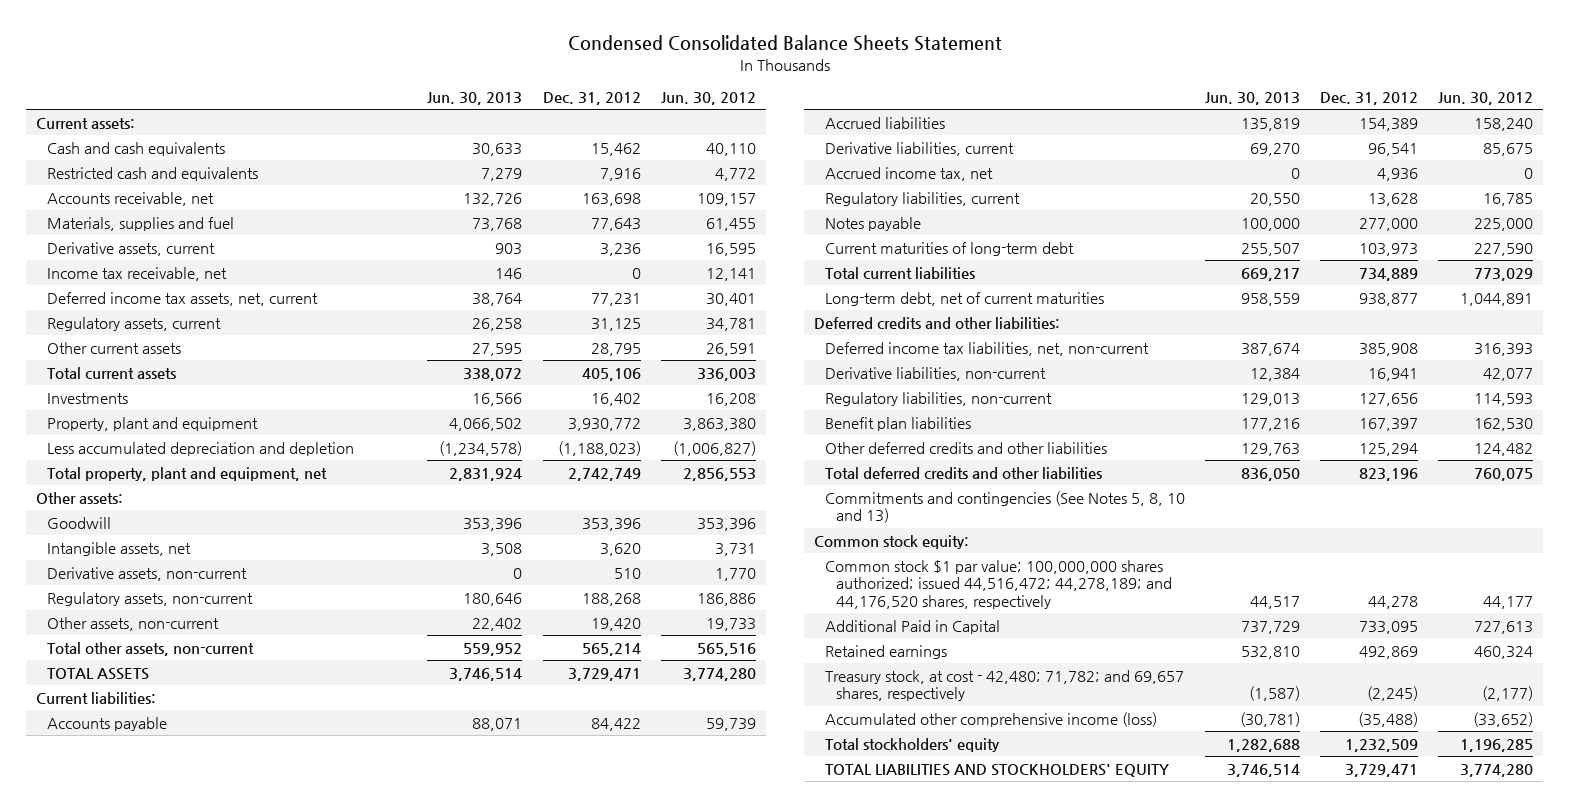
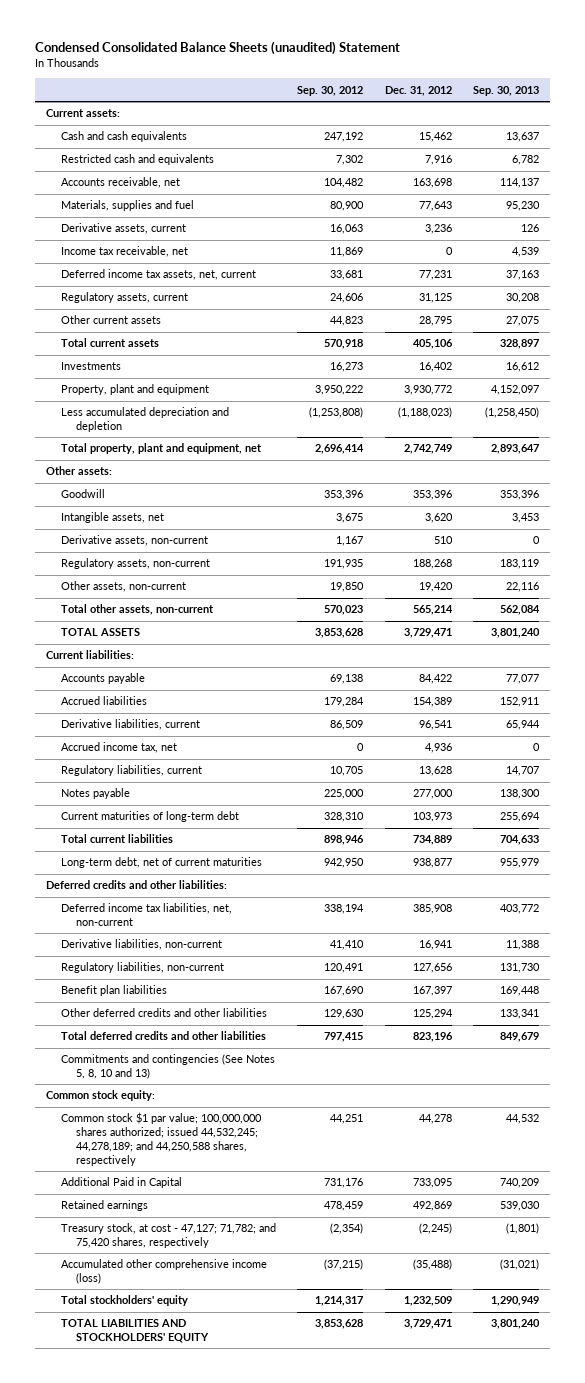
- Condensed Consolidated Balance Sheets Statement
+ Condensed Consolidated Balance Sheets (unaudited) Statement
- | Jun. 30, 2013 | Dec. 31, 2012 | Jun. 30, 2012
+ | Sep. 30, 2012 | Dec. 31, 2012 | Sep. 30, 2013
- Common stock $1 par value; 100,000,000 shares authorized; issued 44,516,472; 44,278,189; and 44,176,520 shares, respectively | 44,517 | 44,278 | 44,177
+ Common stock $1 par value; 100,000,000 shares authorized; issued 44,532,245; 44,278,189; and 44,250,588 shares, respectively | 44,251 | 44,278 | 44,532
- Treasury stock, at cost - 42,480; 71,782; and 69,657 shares, respectively | (1,587) | (2,245) | (2,177)
+ Treasury stock, at cost - 47,127; 71,782; and 75,420 shares, respectively | (2,354) | (2,245) | (1,801)

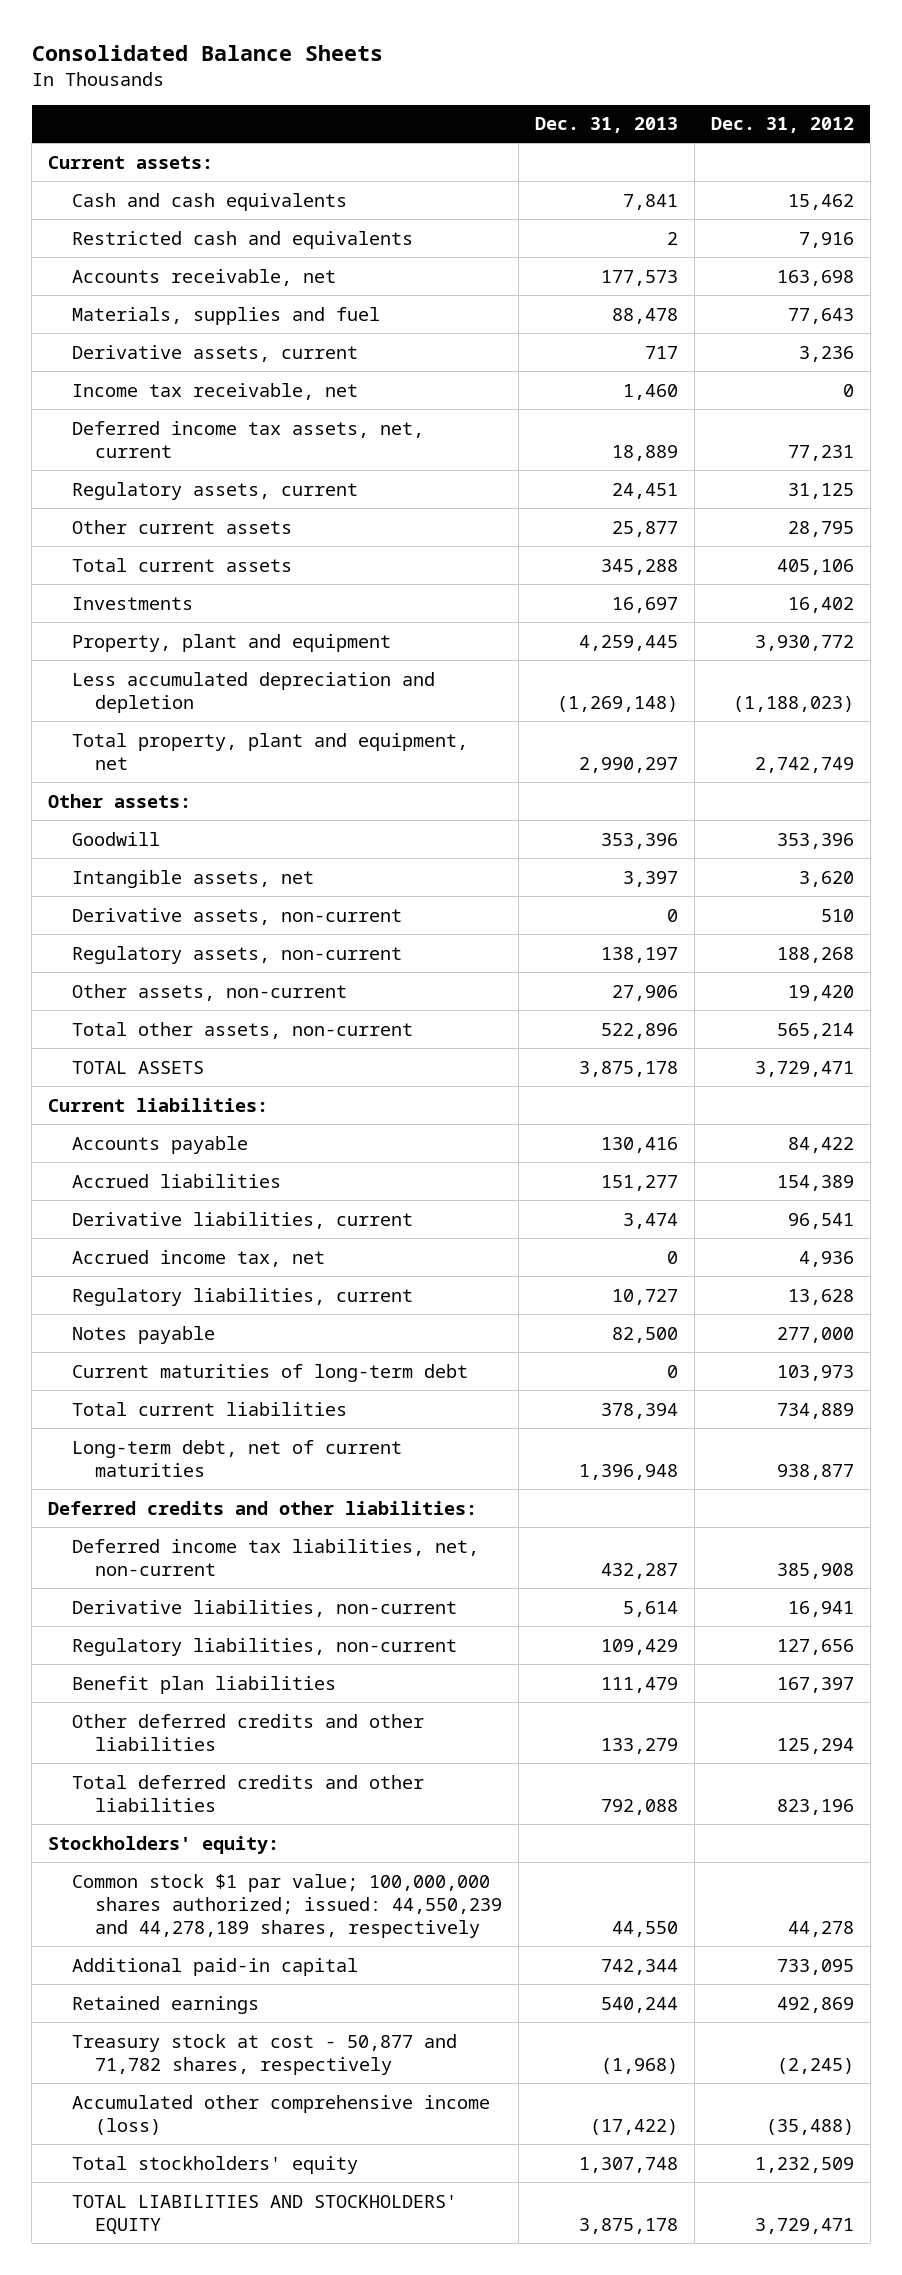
- Condensed Consolidated Balance Sheets (unaudited) Statement
+ Consolidated Balance Sheets
- | Sep. 30, 2012 | Dec. 31, 2012 | Sep. 30, 2013
+ | Dec. 31, 2013 | Dec. 31, 2012
- Commitments and contingencies (See Notes 5, 8, 10 and 13)
- Common stock equity:
- Common stock $1 par value; 100,000,000 shares authorized; issued 44,532,245; 44,278,189; and 44,250,588 shares, respectively | 44,251 | 44,278 | 44,532
- Additional Paid in Capital | 731,176 | 733,095 | 740,209
+ Stockholders' equity:
+ Common stock $1 par value; 100,000,000 shares authorized; issued: 44,550,239 and 44,278,189 shares, respectively | 44,550 | 44,278
+ Additional paid-in capital | 742,344 | 733,095
- Treasury stock, at cost - 47,127; 71,782; and 75,420 shares, respectively | (2,354) | (2,245) | (1,801)
+ Treasury stock at cost - 50,877 and 71,782 shares, respectively | (1,968) | (2,245)

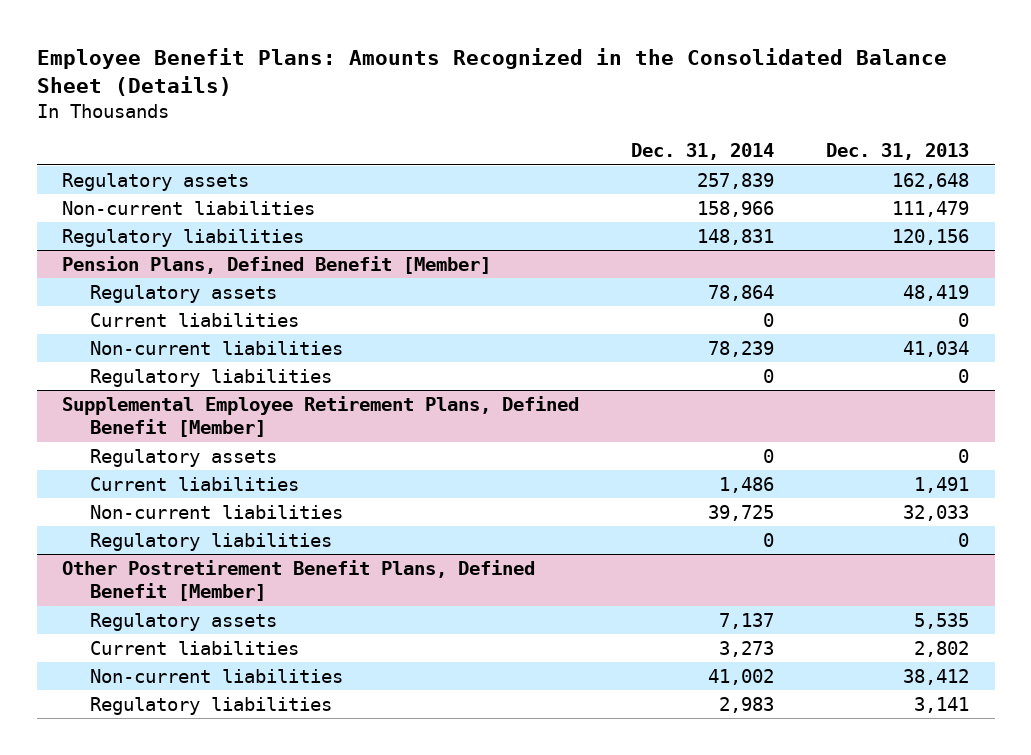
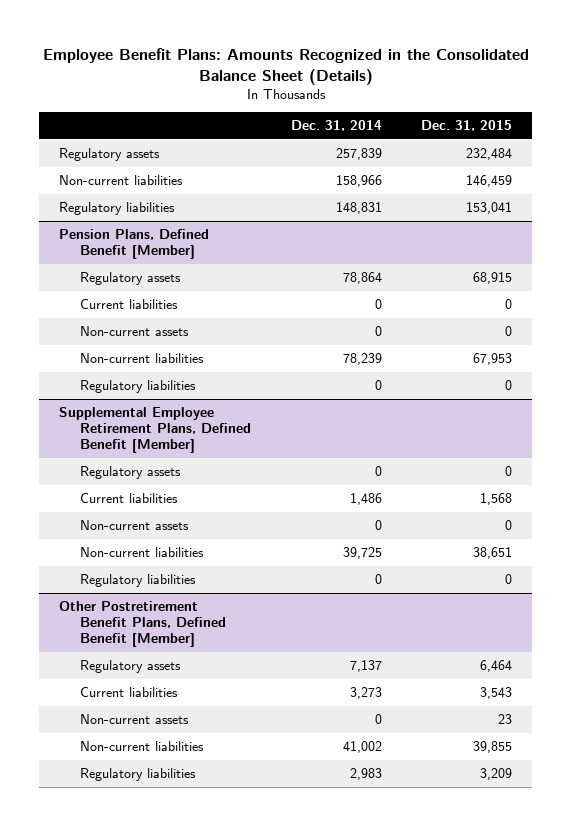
- | Dec. 31, 2014 | Dec. 31, 2013
+ | Dec. 31, 2014 | Dec. 31, 2015
@ Pension Plans, Defined Benefit [Member]
+ Non-current assets | 0 | 0
@ Supplemental Employee Retirement Plans, Defined Benefit [Member]
+ Non-current assets | 0 | 0
@ Other Postretirement Benefit Plans, Defined Benefit [Member]
+ Non-current assets | 0 | 23

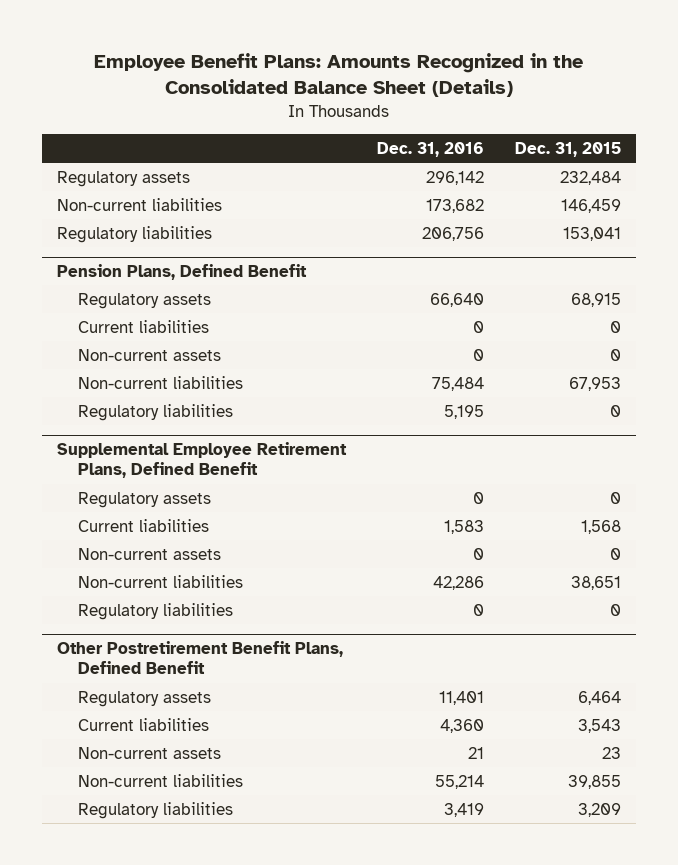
- | Dec. 31, 2014 | Dec. 31, 2015
+ | Dec. 31, 2016 | Dec. 31, 2015
- Pension Plans, Defined Benefit [Member]
+ Pension Plans, Defined Benefit
- Supplemental Employee Retirement Plans, Defined Benefit [Member]
+ Supplemental Employee Retirement Plans, Defined Benefit
- Other Postretirement Benefit Plans, Defined Benefit [Member]
+ Other Postretirement Benefit Plans, Defined Benefit

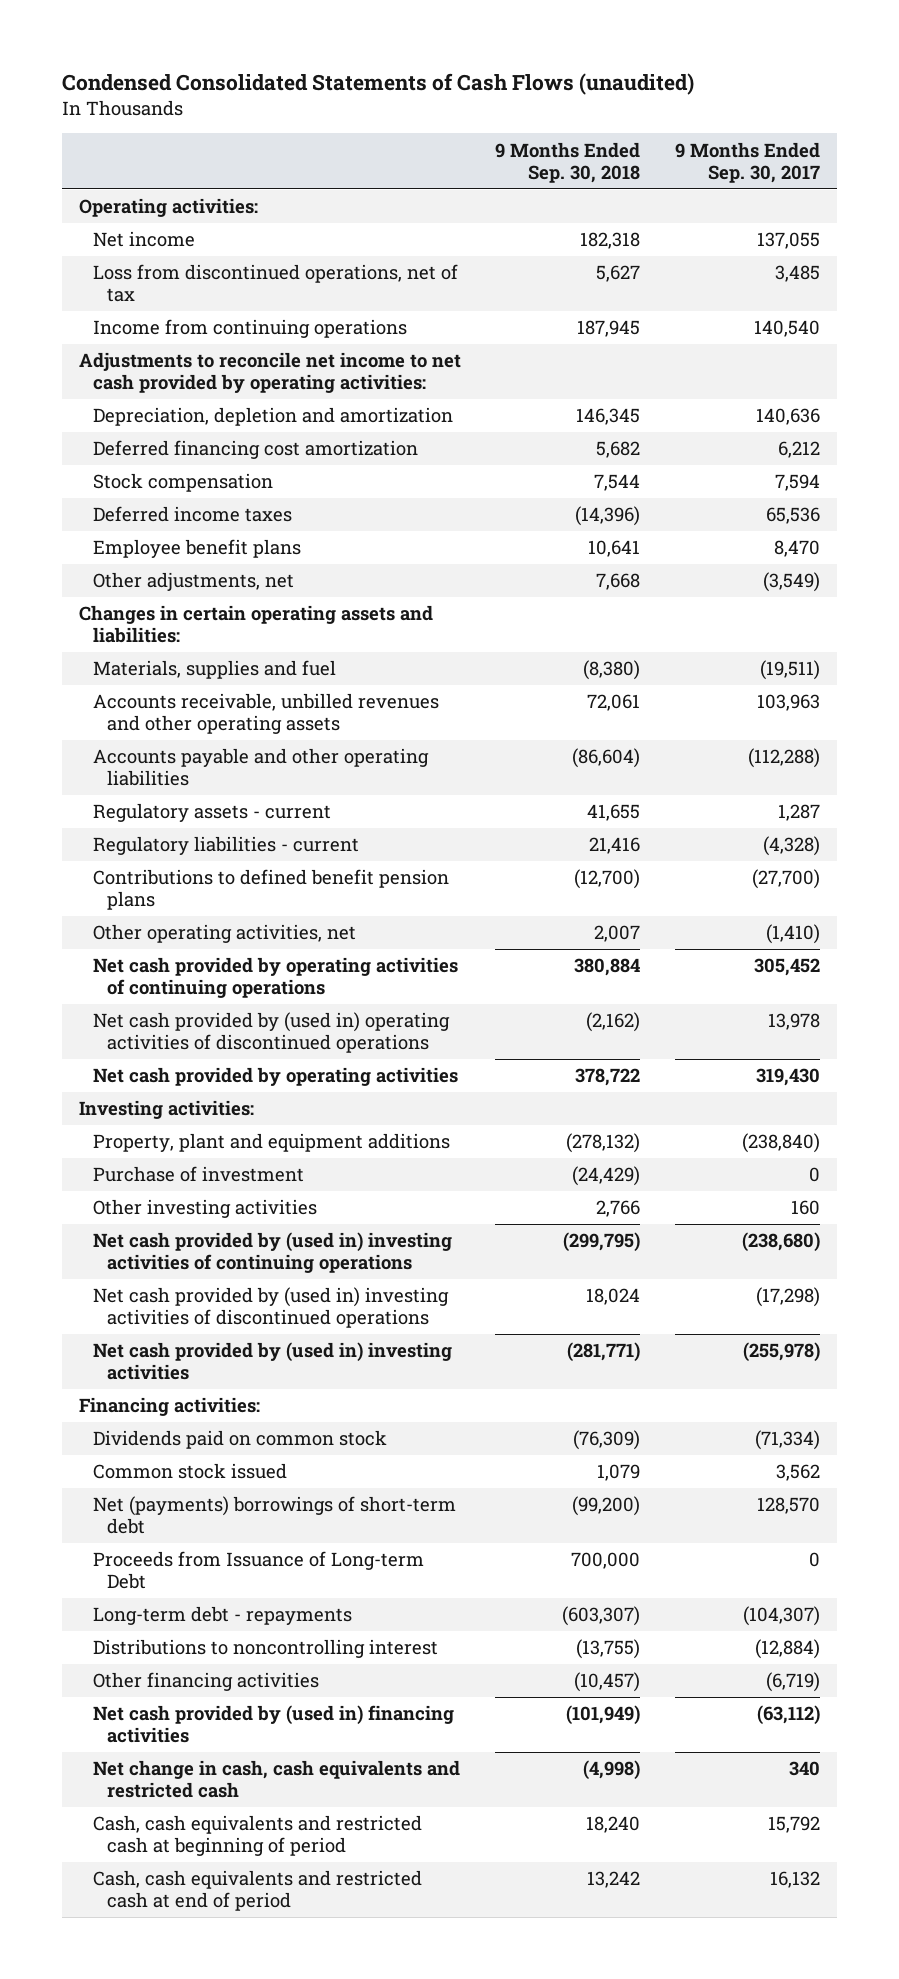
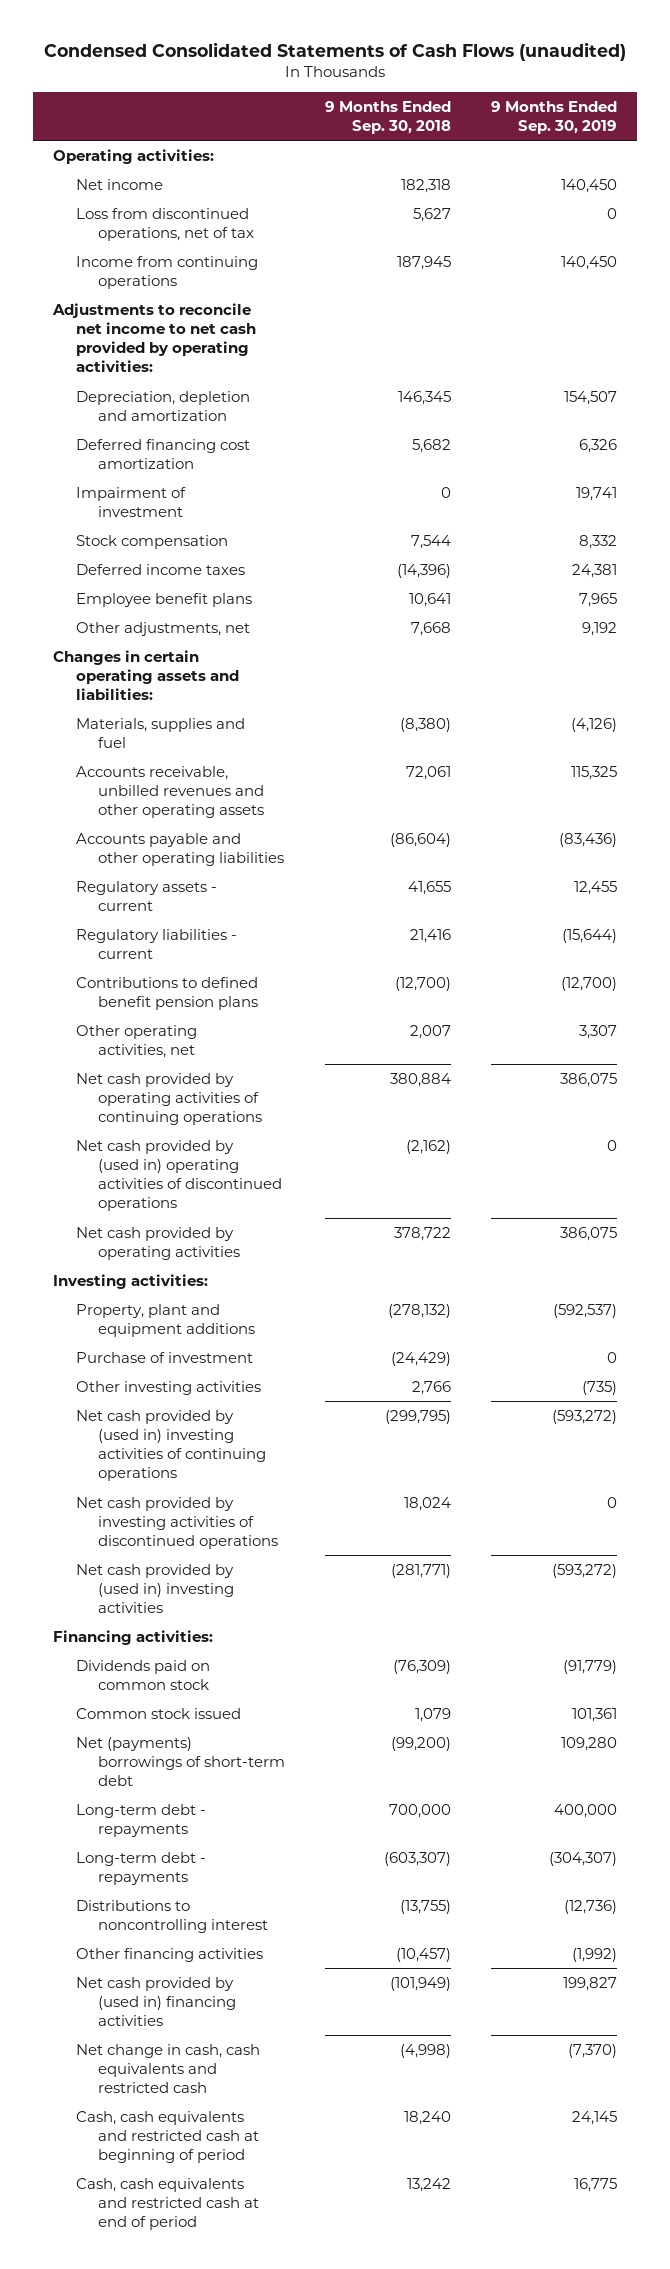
- | 9 Months Ended Sep. 30, 2018 | 9 Months Ended Sep. 30, 2017
+ | 9 Months Ended Sep. 30, 2018 | 9 Months Ended Sep. 30, 2019
+ Impairment of investment | 0 | 19,741
- Net cash provided by (used in) investing activities of discontinued operations | 18,024 | (17,298)
+ Net cash provided by investing activities of discontinued operations | 18,024 | 0
- Proceeds from Issuance of Long-term Debt | 700,000 | 0
+ Long-term debt - repayments | 700,000 | 400,000

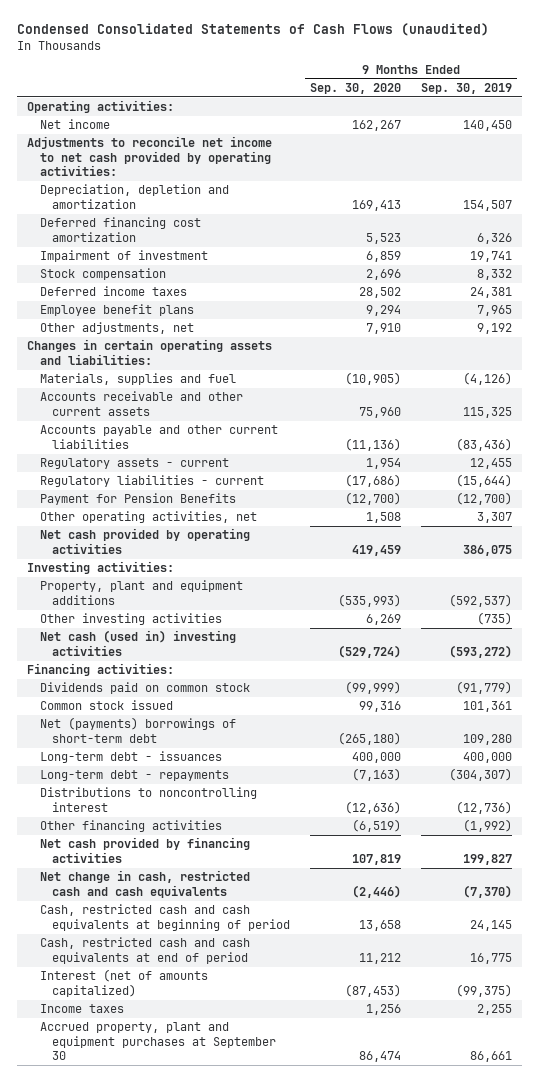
- | 9 Months Ended Sep. 30, 2018 | 9 Months Ended Sep. 30, 2019
+ | 9 Months Ended Sep. 30, 2020 | 9 Months Ended Sep. 30, 2019
- Loss from discontinued operations, net of tax | 5,627 | 0
- Income from continuing operations | 187,945 | 140,450
- Accounts receivable, unbilled revenues and other operating assets | 72,061 | 115,325
- Accounts payable and other operating liabilities | (86,604) | (83,436)
+ Accounts receivable and other current assets | 75,960 | 115,325
+ Accounts payable and other current liabilities | (11,136) | (83,436)
- Contributions to defined benefit pension plans | (12,700) | (12,700)
+ Payment for Pension Benefits | (12,700) | (12,700)
- Net cash provided by operating activities of continuing operations | 380,884 | 386,075
- Net cash provided by (used in) operating activities of discontinued operations | (2,162) | 0
- Purchase of investment | (24,429) | 0
- Net cash provided by (used in) investing activities of continuing operations | (299,795) | (593,272)
- Net cash provided by investing activities of discontinued operations | 18,024 | 0
- Net cash provided by (used in) investing activities | (281,771) | (593,272)
+ Net cash (used in) investing activities | (529,724) | (593,272)
- Long-term debt - repayments | 700,000 | 400,000
+ Long-term debt - issuances | 400,000 | 400,000
- Net cash provided by (used in) financing activities | (101,949) | 199,827
- Net change in cash, cash equivalents and restricted cash | (4,998) | (7,370)
- Cash, cash equivalents and restricted cash at beginning of period | 18,240 | 24,145
- Cash, cash equivalents and restricted cash at end of period | 13,242 | 16,775
+ Net cash provided by financing activities | 107,819 | 199,827
+ Net change in cash, restricted cash and cash equivalents | (2,446) | (7,370)
+ Cash, restricted cash and cash equivalents at beginning of period | 13,658 | 24,145
+ Cash, restricted cash and cash equivalents at end of period | 11,212 | 16,775
+ Interest (net of amounts capitalized) | (87,453) | (99,375)
+ Income taxes | 1,256 | 2,255
+ Accrued property, plant and equipment purchases at September 30 | 86,474 | 86,661

